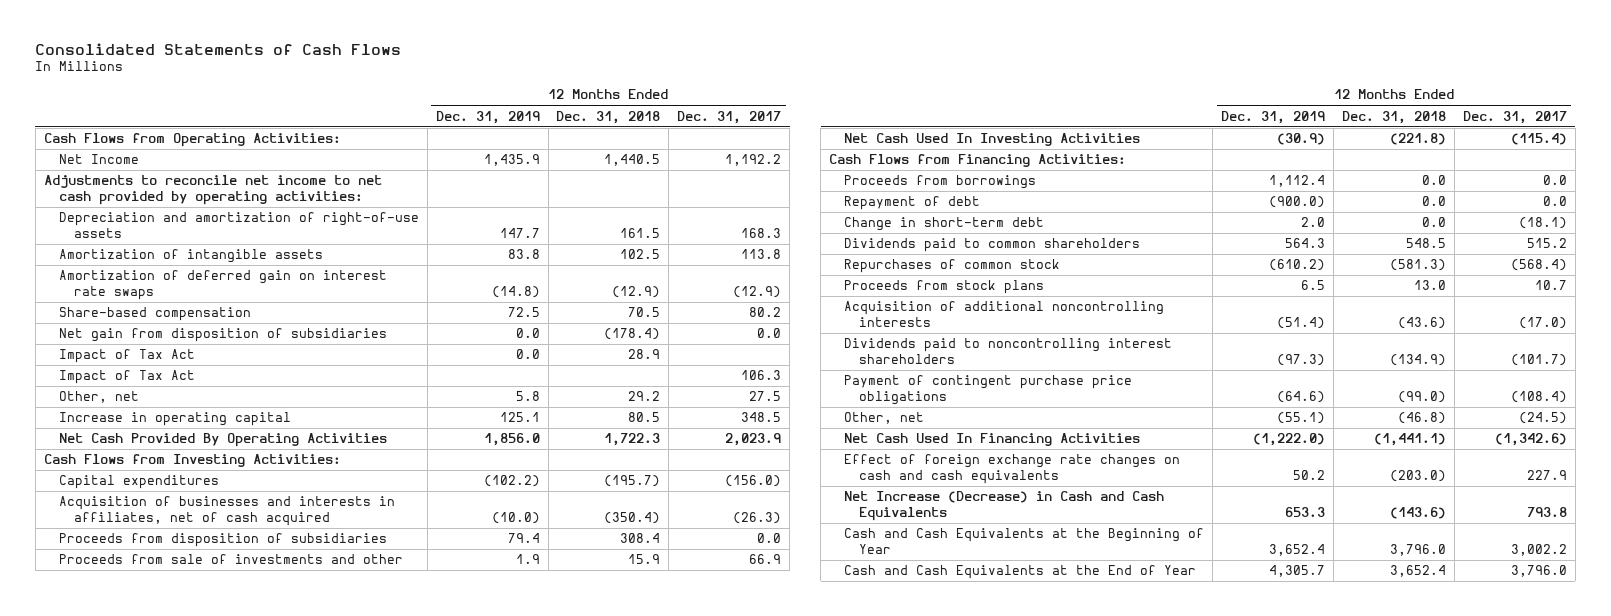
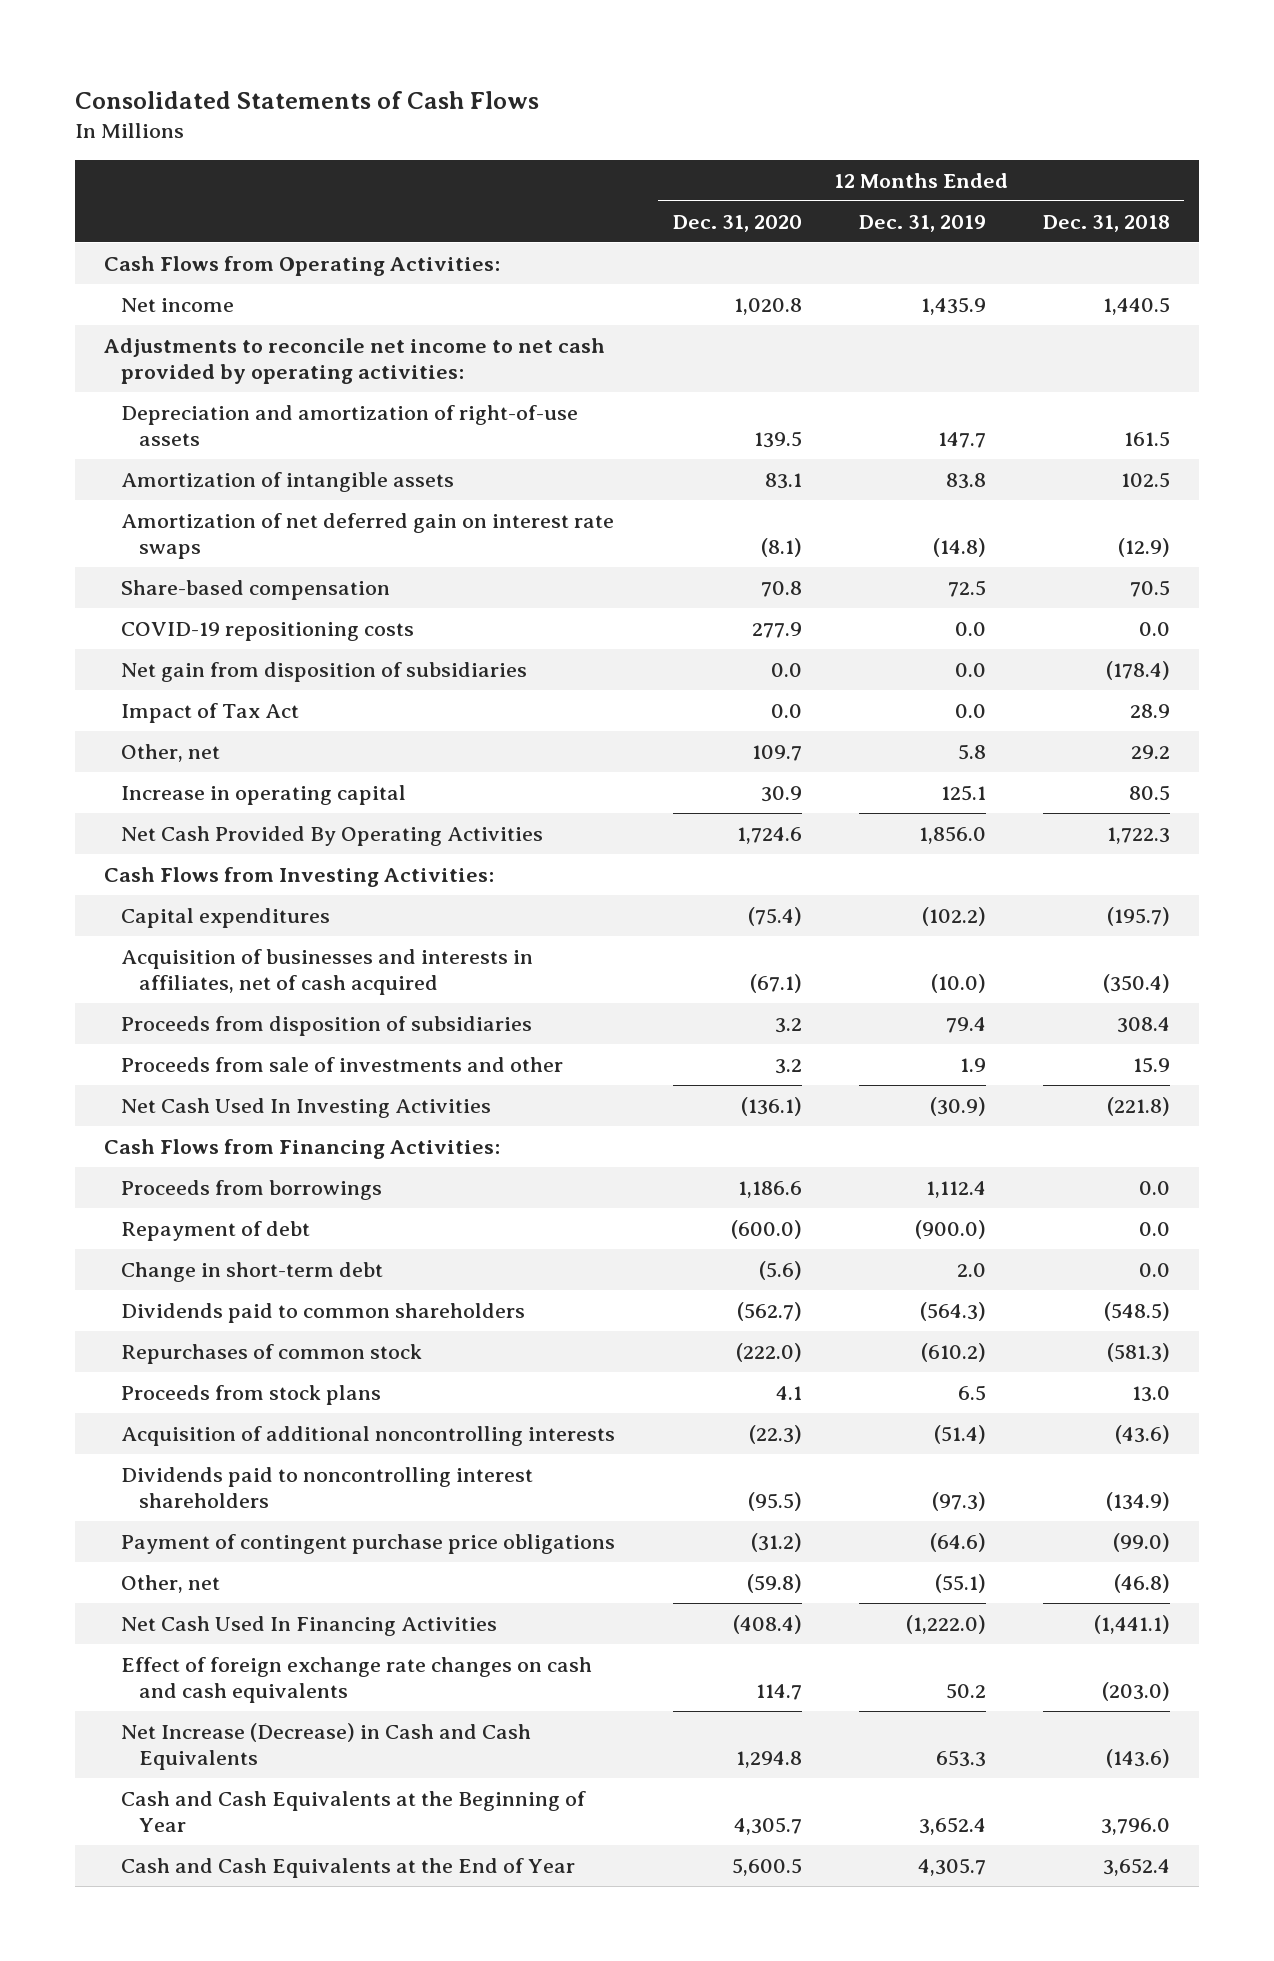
- | 12 Months Ended Dec. 31, 2019 | 12 Months Ended Dec. 31, 2018 | 12 Months Ended Dec. 31, 2017
+ | 12 Months Ended Dec. 31, 2020 | 12 Months Ended Dec. 31, 2019 | 12 Months Ended Dec. 31, 2018
- Net Income | 1,435.9 | 1,440.5 | 1,192.2
+ Net income | 1,020.8 | 1,435.9 | 1,440.5
- Amortization of deferred gain on interest rate swaps | (14.8) | (12.9) | (12.9)
+ Amortization of net deferred gain on interest rate swaps | (8.1) | (14.8) | (12.9)
+ COVID-19 repositioning costs | 277.9 | 0.0 | 0.0
- Impact of Tax Act | | | 106.3
- Dividends paid to common shareholders | 564.3 | 548.5 | 515.2
+ Dividends paid to common shareholders | (562.7) | (564.3) | (548.5)

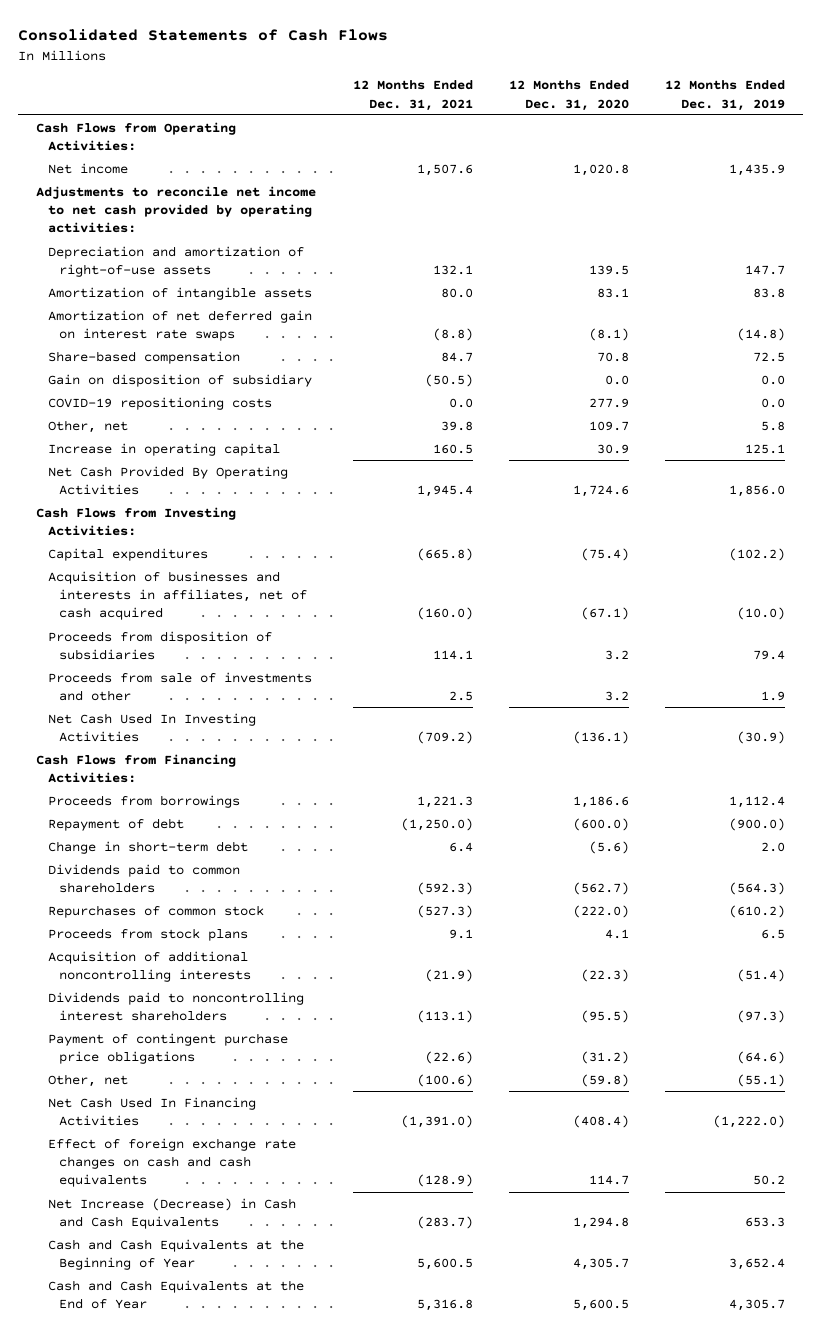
- | 12 Months Ended Dec. 31, 2020 | 12 Months Ended Dec. 31, 2019 | 12 Months Ended Dec. 31, 2018
+ | 12 Months Ended Dec. 31, 2021 | 12 Months Ended Dec. 31, 2020 | 12 Months Ended Dec. 31, 2019
+ Gain on disposition of subsidiary | (50.5) | 0.0 | 0.0
- Net gain from disposition of subsidiaries | 0.0 | 0.0 | (178.4)
- Impact of Tax Act | 0.0 | 0.0 | 28.9

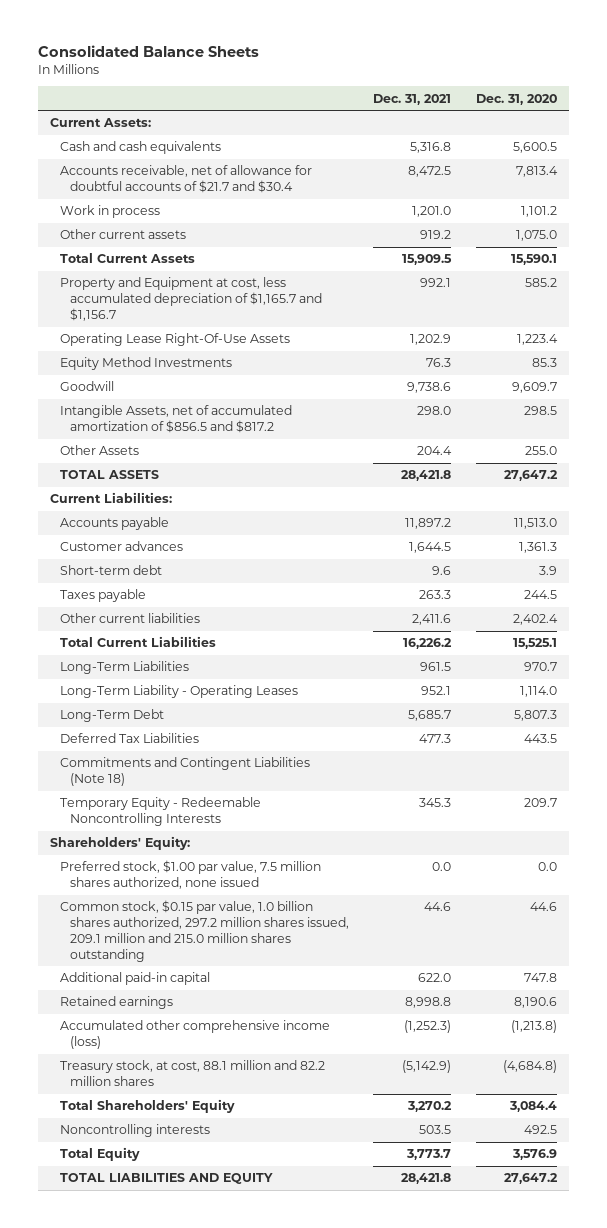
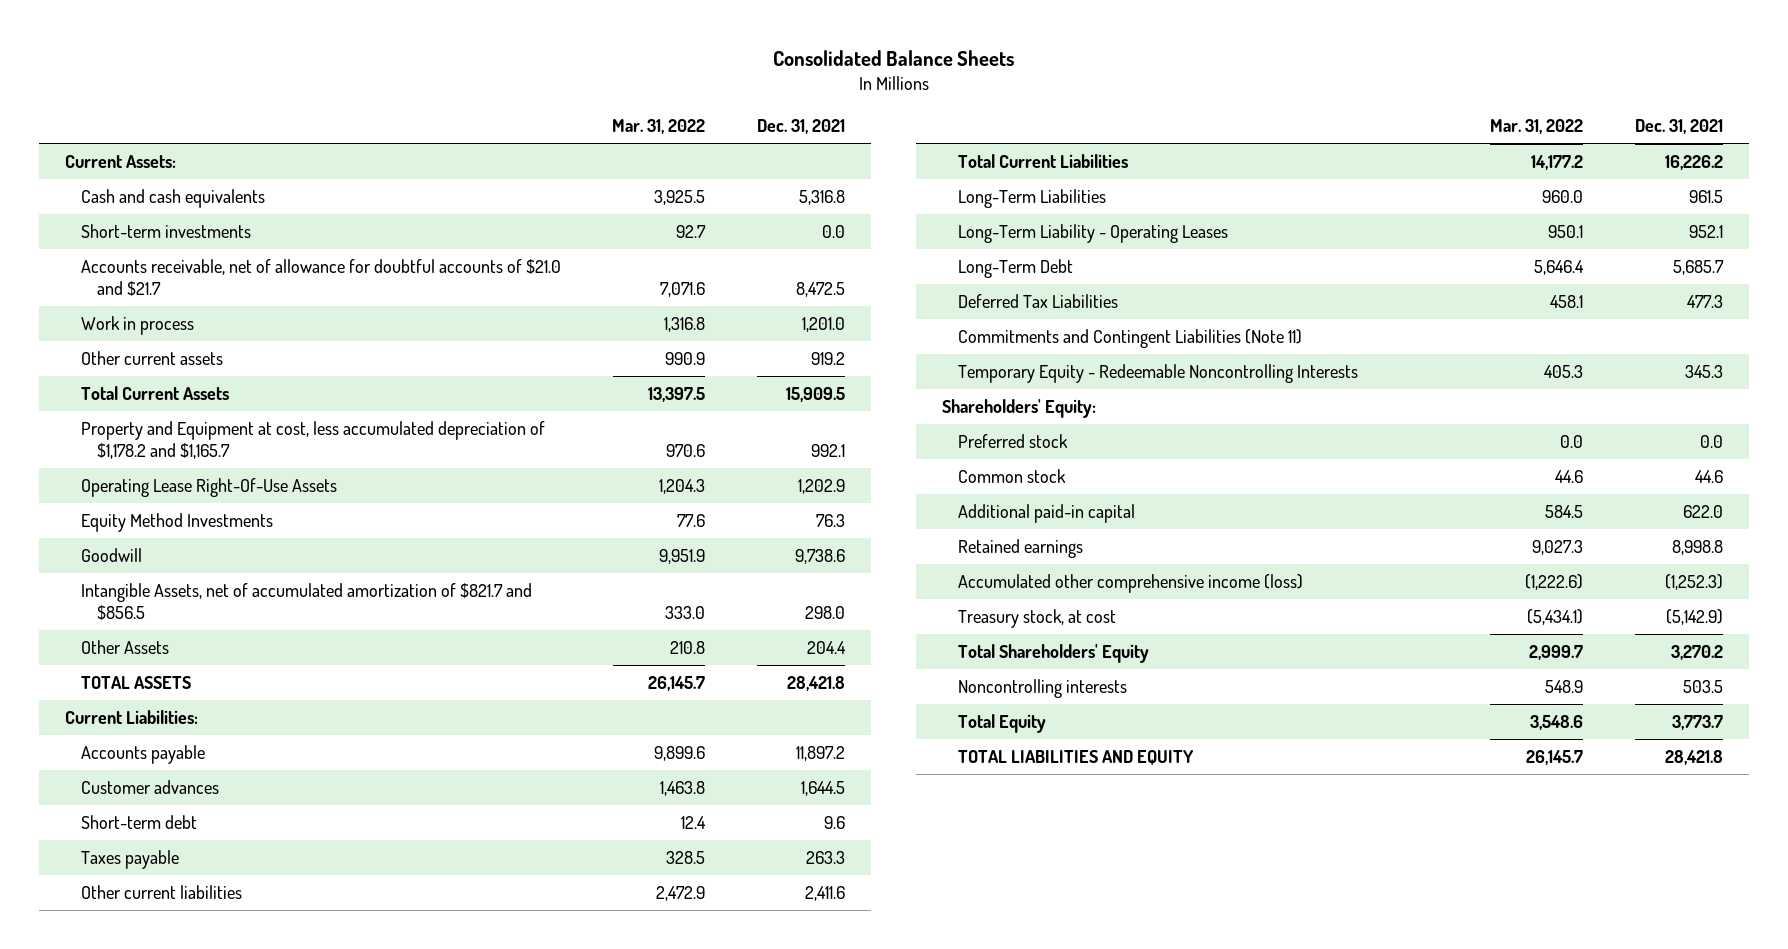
- | Dec. 31, 2021 | Dec. 31, 2020
+ | Mar. 31, 2022 | Dec. 31, 2021
- Accounts receivable, net of allowance for doubtful accounts of $21.7 and $30.4 | 8,472.5 | 7,813.4
+ Short-term investments | 92.7 | 0.0
+ Accounts receivable, net of allowance for doubtful accounts of $21.0 and $21.7 | 7,071.6 | 8,472.5
- Property and Equipment at cost, less accumulated depreciation of $1,165.7 and $1,156.7 | 992.1 | 585.2
+ Property and Equipment at cost, less accumulated depreciation of $1,178.2 and $1,165.7 | 970.6 | 992.1
- Intangible Assets, net of accumulated amortization of $856.5 and $817.2 | 298.0 | 298.5
+ Intangible Assets, net of accumulated amortization of $821.7 and $856.5 | 333.0 | 298.0
- Commitments and Contingent Liabilities (Note 18)
+ Commitments and Contingent Liabilities (Note 11)
- Preferred stock, $1.00 par value, 7.5 million shares authorized, none issued | 0.0 | 0.0
- Common stock, $0.15 par value, 1.0 billion shares authorized, 297.2 million shares issued, 209.1 million and 215.0 million shares outstanding | 44.6 | 44.6
+ Preferred stock | 0.0 | 0.0
+ Common stock | 44.6 | 44.6
- Treasury stock, at cost, 88.1 million and 82.2 million shares | (5,142.9) | (4,684.8)
+ Treasury stock, at cost | (5,434.1) | (5,142.9)

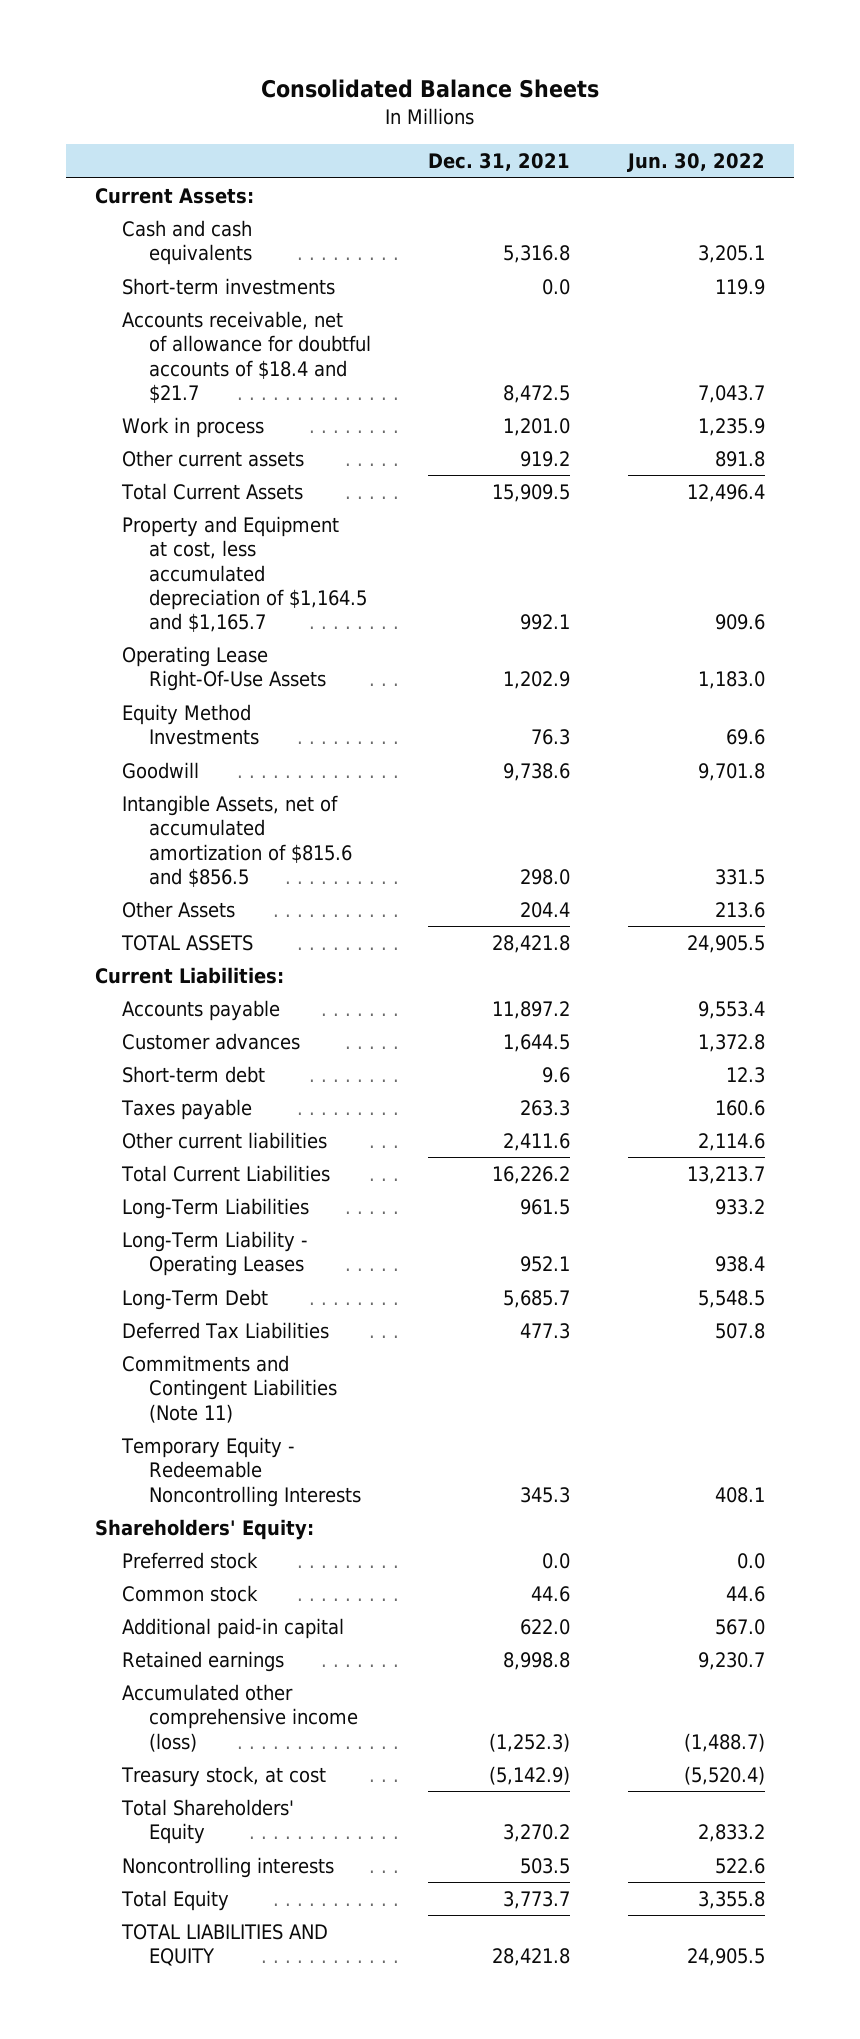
- | Mar. 31, 2022 | Dec. 31, 2021
+ | Dec. 31, 2021 | Jun. 30, 2022
- Accounts receivable, net of allowance for doubtful accounts of $21.0 and $21.7 | 7,071.6 | 8,472.5
+ Accounts receivable, net of allowance for doubtful accounts of $18.4 and $21.7 | 8,472.5 | 7,043.7
- Property and Equipment at cost, less accumulated depreciation of $1,178.2 and $1,165.7 | 970.6 | 992.1
+ Property and Equipment at cost, less accumulated depreciation of $1,164.5 and $1,165.7 | 992.1 | 909.6
- Intangible Assets, net of accumulated amortization of $821.7 and $856.5 | 333.0 | 298.0
+ Intangible Assets, net of accumulated amortization of $815.6 and $856.5 | 298.0 | 331.5

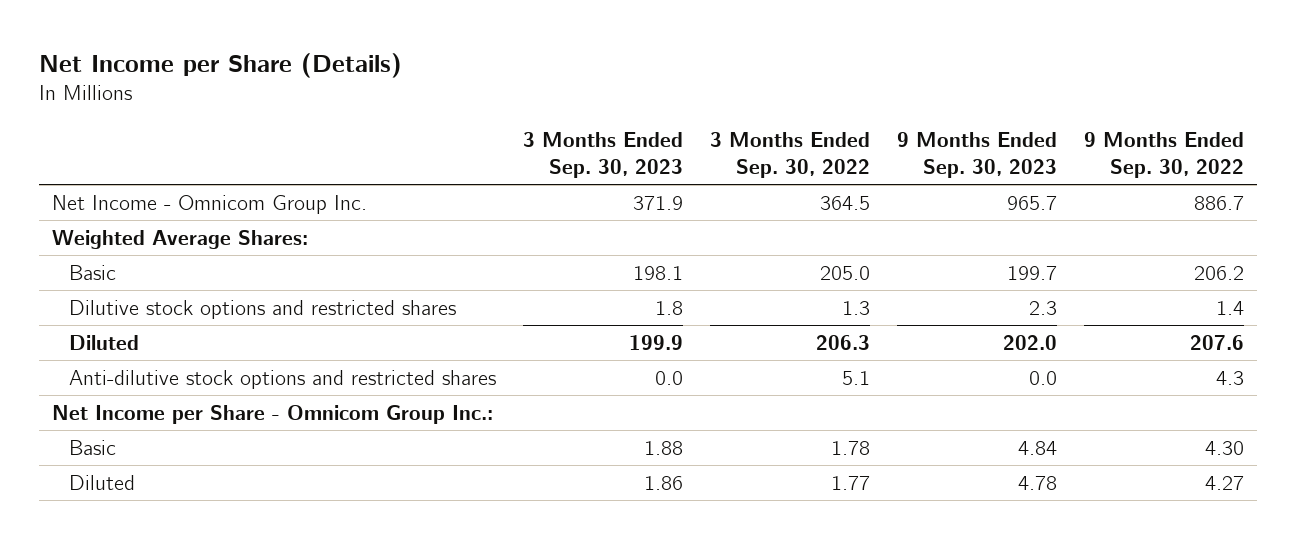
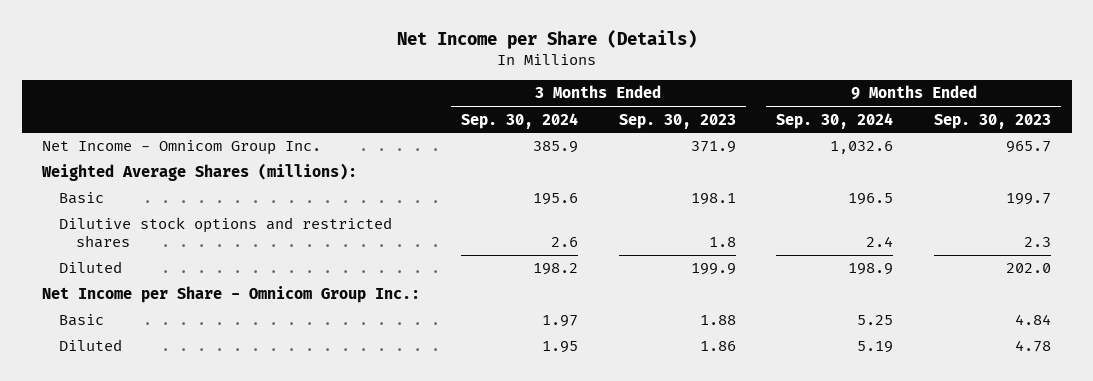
- | 3 Months Ended Sep. 30, 2023 | 3 Months Ended Sep. 30, 2022 | 9 Months Ended Sep. 30, 2023 | 9 Months Ended Sep. 30, 2022
+ | 3 Months Ended Sep. 30, 2024 | 3 Months Ended Sep. 30, 2023 | 9 Months Ended Sep. 30, 2024 | 9 Months Ended Sep. 30, 2023
- Weighted Average Shares:
+ Weighted Average Shares (millions):
- Anti-dilutive stock options and restricted shares | 0.0 | 5.1 | 0.0 | 4.3

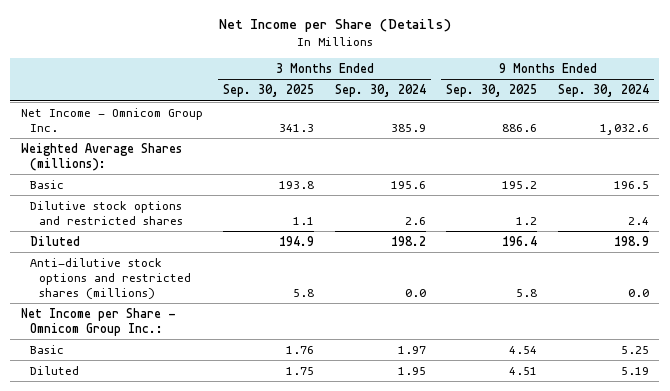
- | 3 Months Ended Sep. 30, 2024 | 3 Months Ended Sep. 30, 2023 | 9 Months Ended Sep. 30, 2024 | 9 Months Ended Sep. 30, 2023
+ | 3 Months Ended Sep. 30, 2025 | 3 Months Ended Sep. 30, 2024 | 9 Months Ended Sep. 30, 2025 | 9 Months Ended Sep. 30, 2024
+ Anti-dilutive stock options and restricted shares (millions) | 5.8 | 0.0 | 5.8 | 0.0

